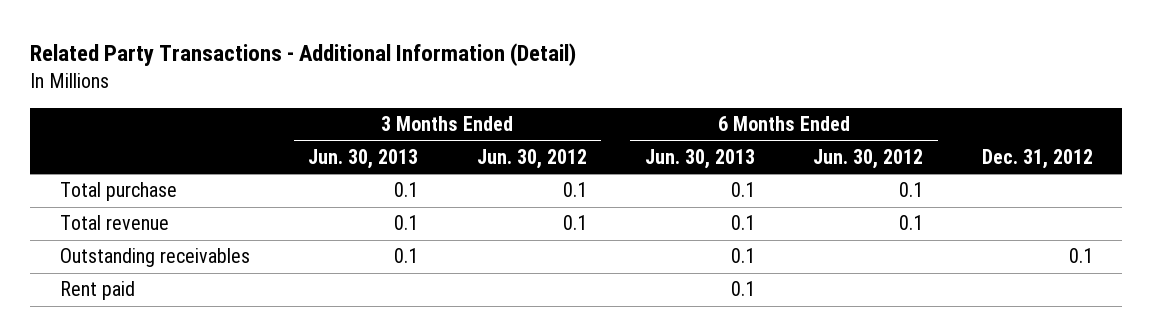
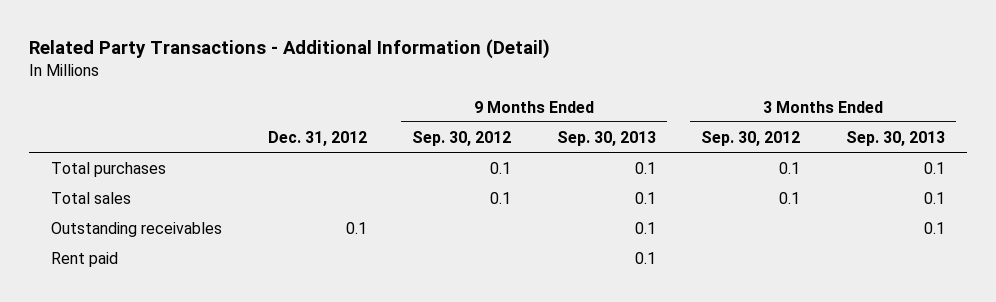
- | 3 Months Ended Jun. 30, 2013 | 3 Months Ended Jun. 30, 2012 | 6 Months Ended Jun. 30, 2013 | 6 Months Ended Jun. 30, 2012 | Dec. 31, 2012
+ | Dec. 31, 2012 | 9 Months Ended Sep. 30, 2012 | 9 Months Ended Sep. 30, 2013 | 3 Months Ended Sep. 30, 2012 | 3 Months Ended Sep. 30, 2013
- Total purchase | 0.1 | 0.1 | 0.1 | 0.1 |
- Total revenue | 0.1 | 0.1 | 0.1 | 0.1 |
+ Total purchases | | 0.1 | 0.1 | 0.1 | 0.1
+ Total sales | | 0.1 | 0.1 | 0.1 | 0.1

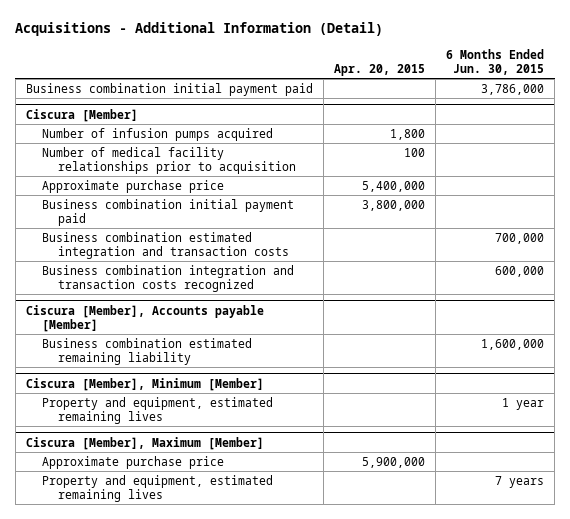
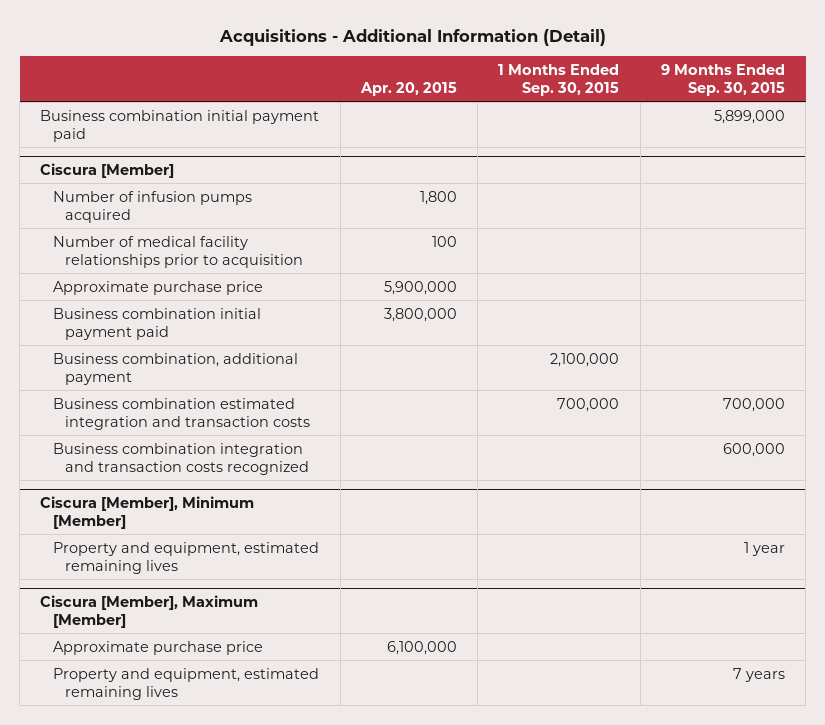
- | Apr. 20, 2015 | 6 Months Ended Jun. 30, 2015
+ | Apr. 20, 2015 | 1 Months Ended Sep. 30, 2015 | 9 Months Ended Sep. 30, 2015
@ Ciscura [Member]
- Approximate purchase price | 5,400,000 |
+ Approximate purchase price | 5,900,000 | |
+ Business combination, additional payment | | 2,100,000 |
- Ciscura [Member], Accounts payable [Member]
- Business combination estimated remaining liability | | 1,600,000
@ Ciscura [Member], Maximum [Member]
- Approximate purchase price | 5,900,000 |
+ Approximate purchase price | 6,100,000 | |

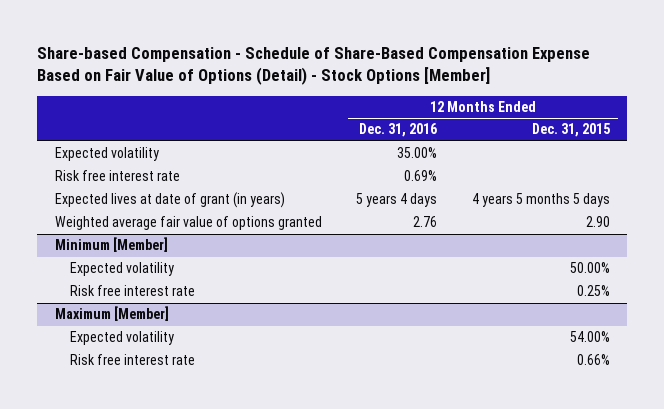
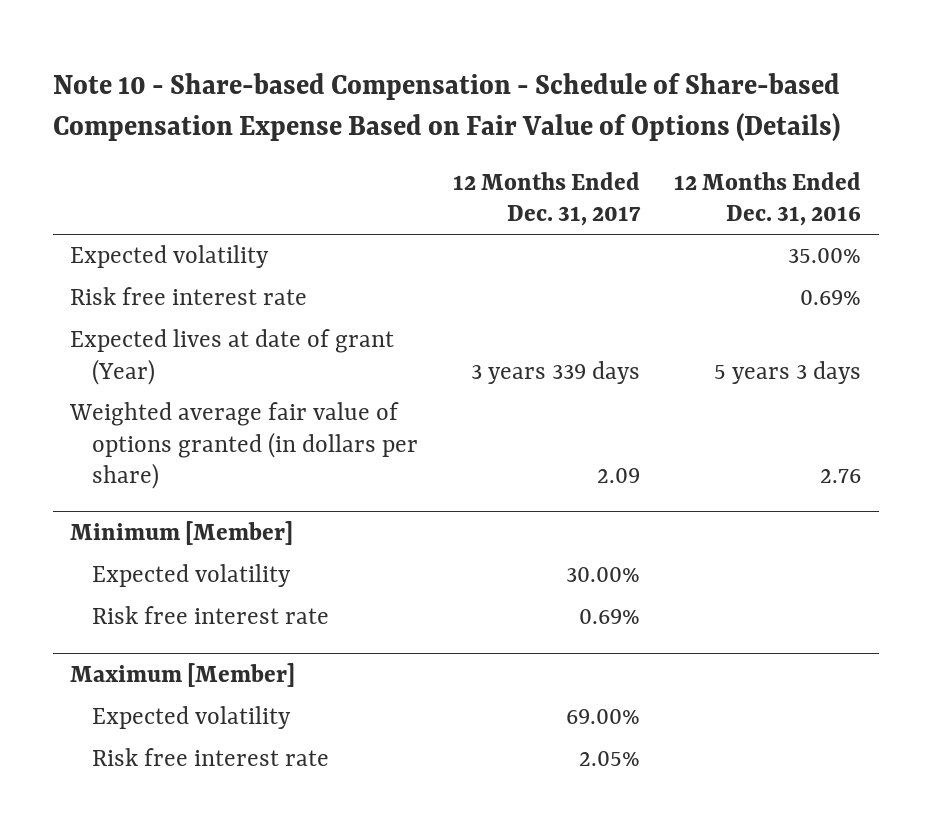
- Share-based Compensation - Schedule of Share-Based Compensation Expense Based on Fair Value of Options (Detail) - Stock Options [Member]
+ Note 10 - Share-based Compensation - Schedule of Share-based Compensation Expense Based on Fair Value of Options (Details)
- | 12 Months Ended Dec. 31, 2016 | 12 Months Ended Dec. 31, 2015
+ | 12 Months Ended Dec. 31, 2017 | 12 Months Ended Dec. 31, 2016
- Expected lives at date of grant (in years) | 5 years 4 days | 4 years 5 months 5 days
- Weighted average fair value of options granted | 2.76 | 2.90
+ Expected lives at date of grant (Year) | 3 years 339 days | 5 years 3 days
+ Weighted average fair value of options granted (in dollars per share) | 2.09 | 2.76

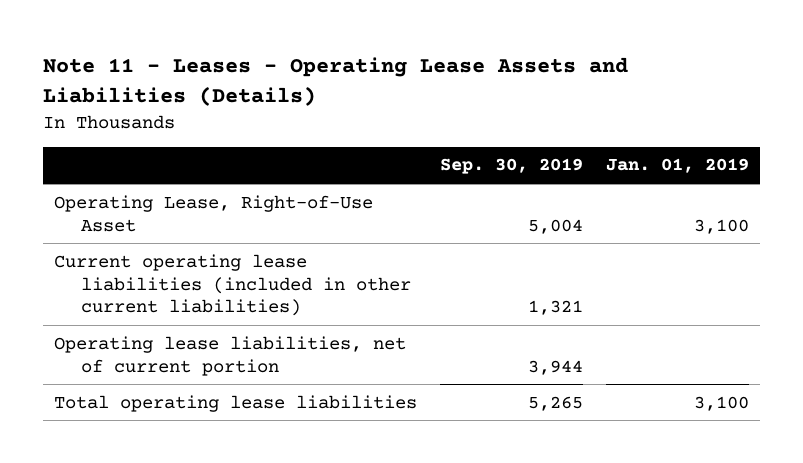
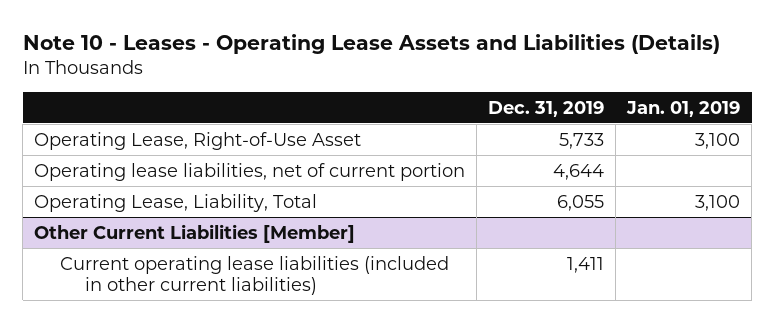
- Note 11 - Leases - Operating Lease Assets and Liabilities (Details)
+ Note 10 - Leases - Operating Lease Assets and Liabilities (Details)
- | Sep. 30, 2019 | Jan. 01, 2019
+ | Dec. 31, 2019 | Jan. 01, 2019
- Current operating lease liabilities (included in other current liabilities) | 1,321 |
- Total operating lease liabilities | 5,265 | 3,100
+ Operating Lease, Liability, Total | 6,055 | 3,100
+ Other Current Liabilities [Member]
+ Current operating lease liabilities (included in other current liabilities) | 1,411 |

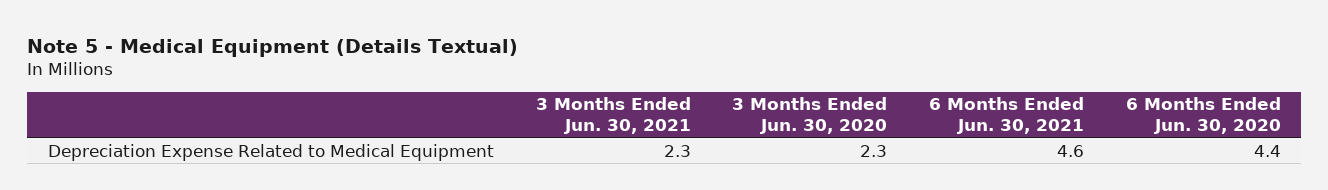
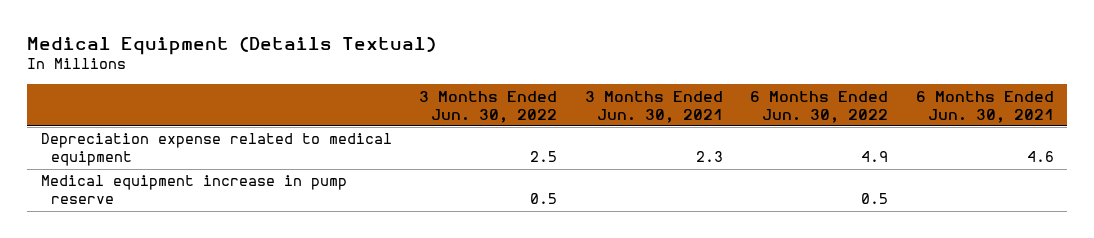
- Note 5 - Medical Equipment (Details Textual)
+ Medical Equipment (Details Textual)
- | 3 Months Ended Jun. 30, 2021 | 3 Months Ended Jun. 30, 2020 | 6 Months Ended Jun. 30, 2021 | 6 Months Ended Jun. 30, 2020
+ | 3 Months Ended Jun. 30, 2022 | 3 Months Ended Jun. 30, 2021 | 6 Months Ended Jun. 30, 2022 | 6 Months Ended Jun. 30, 2021
- Depreciation Expense Related to Medical Equipment | 2.3 | 2.3 | 4.6 | 4.4
+ Depreciation expense related to medical equipment | 2.5 | 2.3 | 4.9 | 4.6
+ Medical equipment increase in pump reserve | 0.5 | | 0.5 |

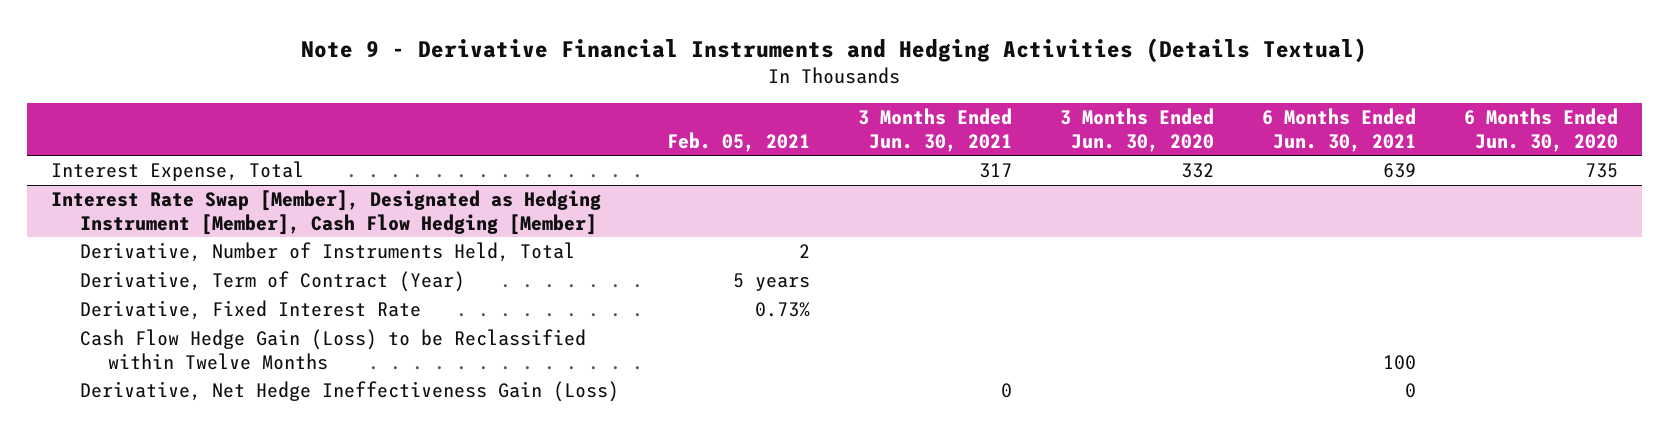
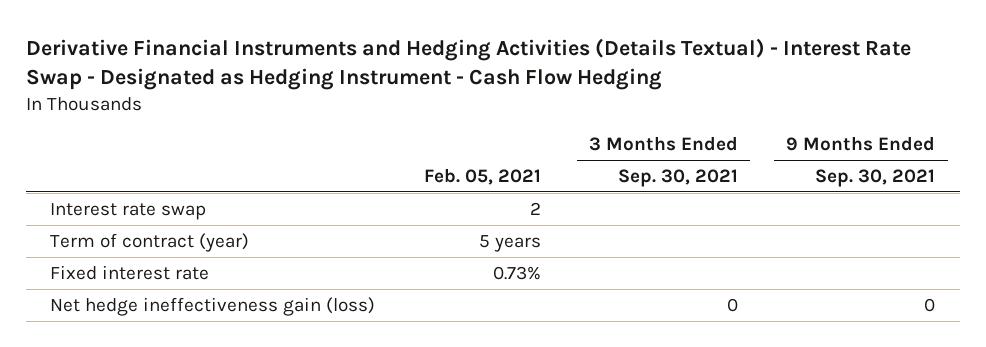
- Note 9 - Derivative Financial Instruments and Hedging Activities (Details Textual)
+ Derivative Financial Instruments and Hedging Activities (Details Textual) - Interest Rate Swap - Designated as Hedging Instrument - Cash Flow Hedging
- | Feb. 05, 2021 | 3 Months Ended Jun. 30, 2021 | 3 Months Ended Jun. 30, 2020 | 6 Months Ended Jun. 30, 2021 | 6 Months Ended Jun. 30, 2020
+ | Feb. 05, 2021 | 3 Months Ended Sep. 30, 2021 | 9 Months Ended Sep. 30, 2021
- Interest Expense, Total | | 317 | 332 | 639 | 735
- Interest Rate Swap [Member], Designated as Hedging Instrument [Member], Cash Flow Hedging [Member]
- Derivative, Number of Instruments Held, Total | 2 | | | |
- Derivative, Term of Contract (Year) | 5 years | | | |
- Derivative, Fixed Interest Rate | 0.73% | | | |
- Cash Flow Hedge Gain (Loss) to be Reclassified within Twelve Months | | | | 100 |
- Derivative, Net Hedge Ineffectiveness Gain (Loss) | | 0 | | 0 |
+ Interest rate swap | 2 | |
+ Term of contract (year) | 5 years | |
+ Fixed interest rate | 0.73% | |
+ Net hedge ineffectiveness gain (loss) | | 0 | 0

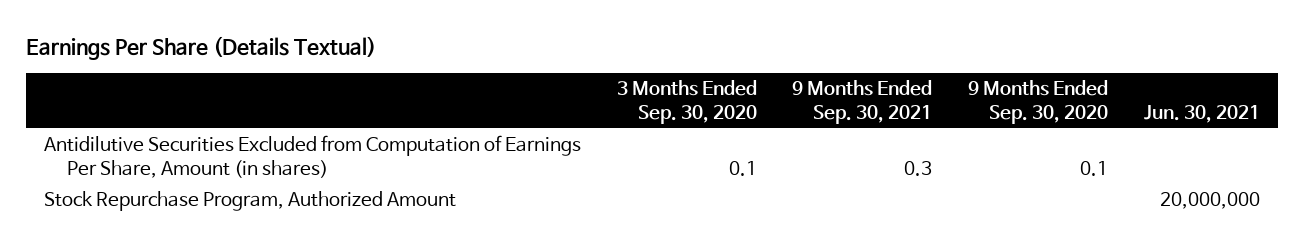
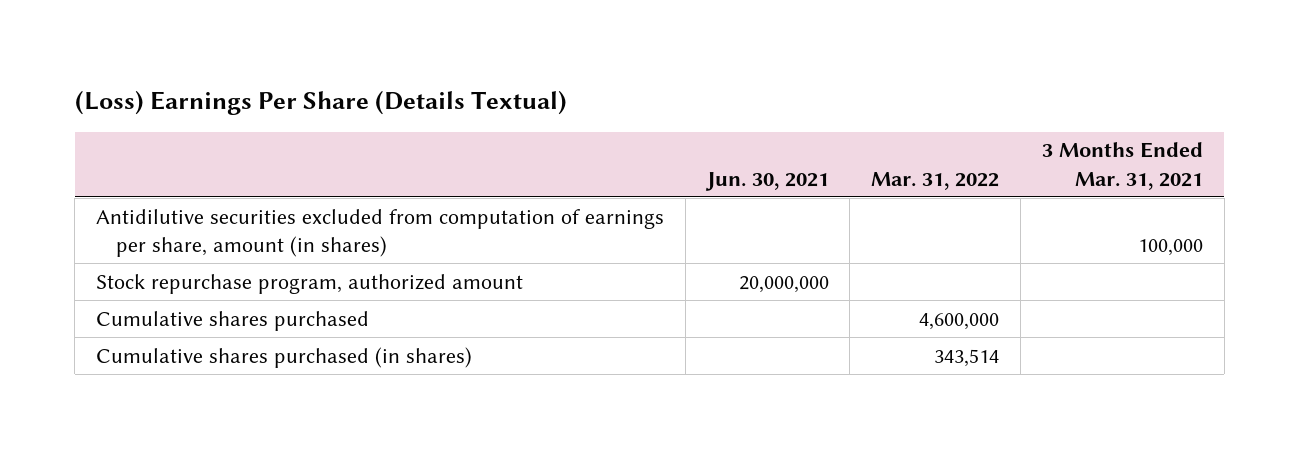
- Earnings Per Share (Details Textual)
+ (Loss) Earnings Per Share (Details Textual)
- | 3 Months Ended Sep. 30, 2020 | 9 Months Ended Sep. 30, 2021 | 9 Months Ended Sep. 30, 2020 | Jun. 30, 2021
+ | Jun. 30, 2021 | Mar. 31, 2022 | 3 Months Ended Mar. 31, 2021
- Antidilutive Securities Excluded from Computation of Earnings Per Share, Amount (in shares) | 0.1 | 0.3 | 0.1 |
- Stock Repurchase Program, Authorized Amount | | | | 20,000,000
+ Antidilutive securities excluded from computation of earnings per share, amount (in shares) | | | 100,000
+ Stock repurchase program, authorized amount | 20,000,000 | |
+ Cumulative shares purchased | | 4,600,000 |
+ Cumulative shares purchased (in shares) | | 343,514 |

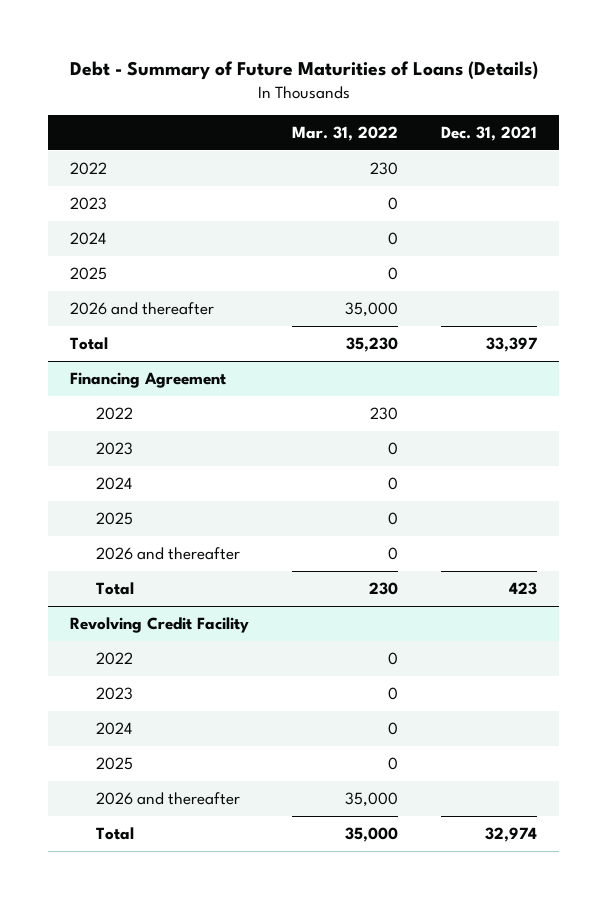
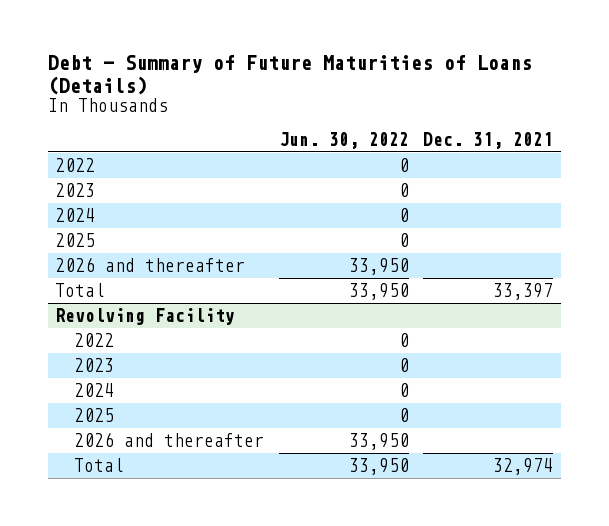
- | Mar. 31, 2022 | Dec. 31, 2021
+ | Jun. 30, 2022 | Dec. 31, 2021
- Financing Agreement
- 2022 | 230 |
- 2023 | 0 |
- 2024 | 0 |
- 2025 | 0 |
- 2026 and thereafter | 0 |
- Total | 230 | 423
- Revolving Credit Facility
+ Revolving Facility

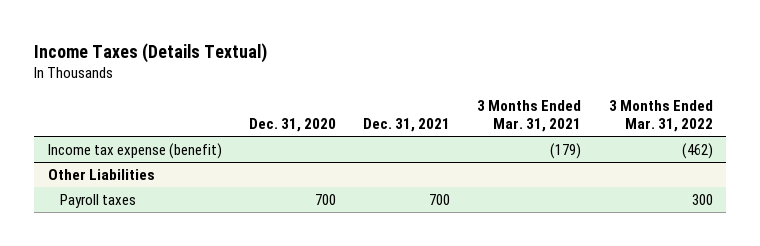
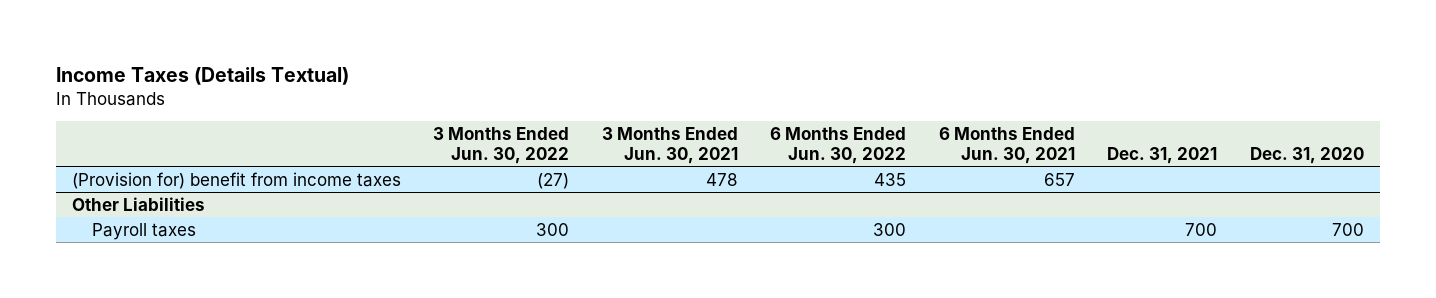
- | Dec. 31, 2020 | Dec. 31, 2021 | 3 Months Ended Mar. 31, 2021 | 3 Months Ended Mar. 31, 2022
+ | 3 Months Ended Jun. 30, 2022 | 3 Months Ended Jun. 30, 2021 | 6 Months Ended Jun. 30, 2022 | 6 Months Ended Jun. 30, 2021 | Dec. 31, 2021 | Dec. 31, 2020
- Income tax expense (benefit) | | | (179) | (462)
+ (Provision for) benefit from income taxes | (27) | 478 | 435 | 657 | |

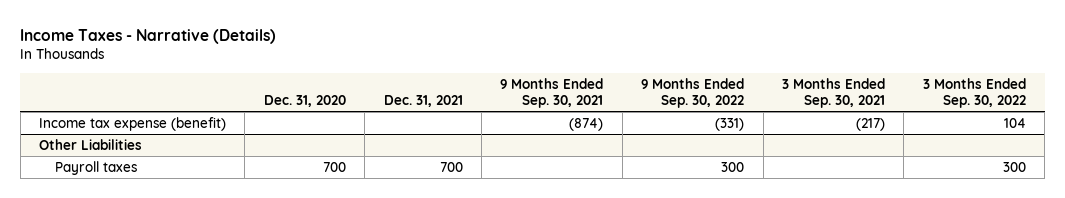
- Income Taxes (Details Textual)
+ Income Taxes - Narrative (Details)
- | 3 Months Ended Jun. 30, 2022 | 3 Months Ended Jun. 30, 2021 | 6 Months Ended Jun. 30, 2022 | 6 Months Ended Jun. 30, 2021 | Dec. 31, 2021 | Dec. 31, 2020
+ | Dec. 31, 2020 | Dec. 31, 2021 | 9 Months Ended Sep. 30, 2021 | 9 Months Ended Sep. 30, 2022 | 3 Months Ended Sep. 30, 2021 | 3 Months Ended Sep. 30, 2022
- (Provision for) benefit from income taxes | (27) | 478 | 435 | 657 | |
+ Income tax expense (benefit) | | | (874) | (331) | (217) | 104

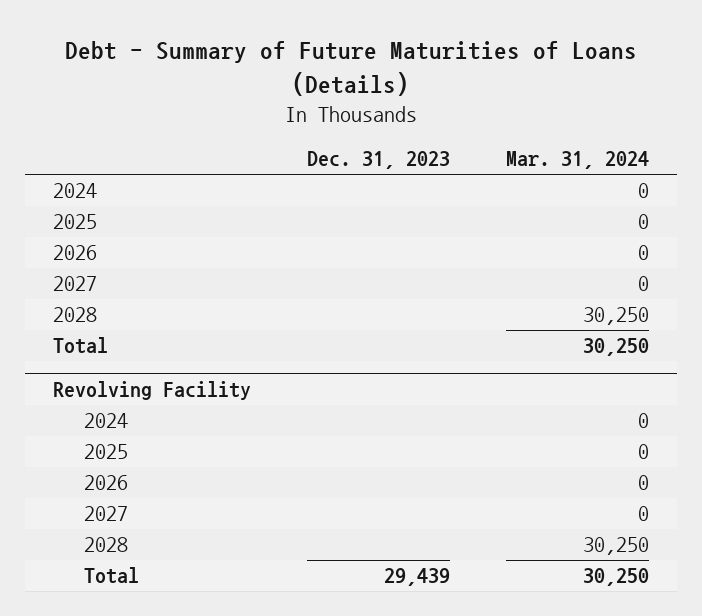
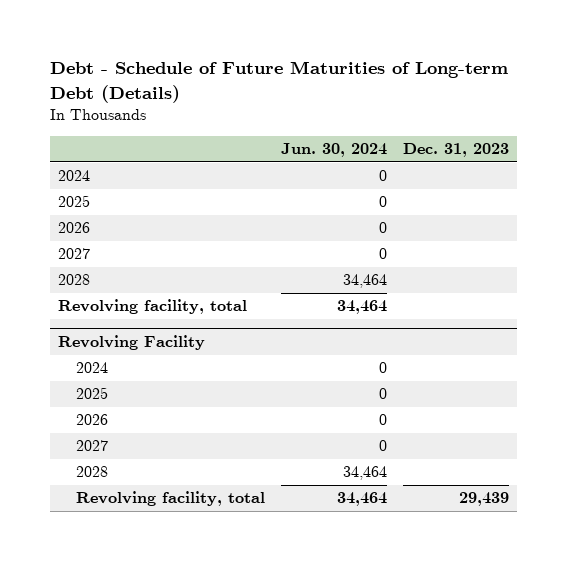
- Debt - Summary of Future Maturities of Loans (Details)
+ Debt - Schedule of Future Maturities of Long-term Debt (Details)
- | Dec. 31, 2023 | Mar. 31, 2024
+ | Jun. 30, 2024 | Dec. 31, 2023
- Total | | 30,250
+ Revolving facility, total | 34,464 |
@ Revolving Facility
- Total | 29,439 | 30,250
+ Revolving facility, total | 34,464 | 29,439

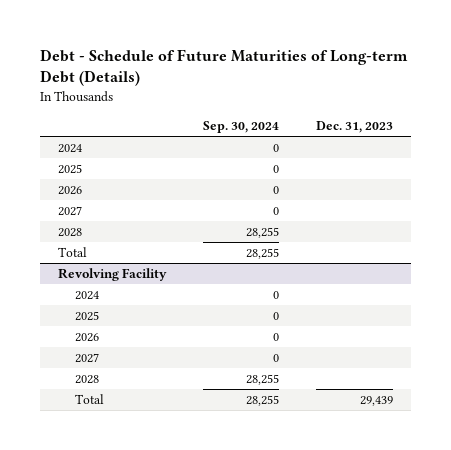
- | Jun. 30, 2024 | Dec. 31, 2023
+ | Sep. 30, 2024 | Dec. 31, 2023
- Revolving facility, total | 34,464 |
+ Total | 28,255 |
@ Revolving Facility
- Revolving facility, total | 34,464 | 29,439
+ Total | 28,255 | 29,439

